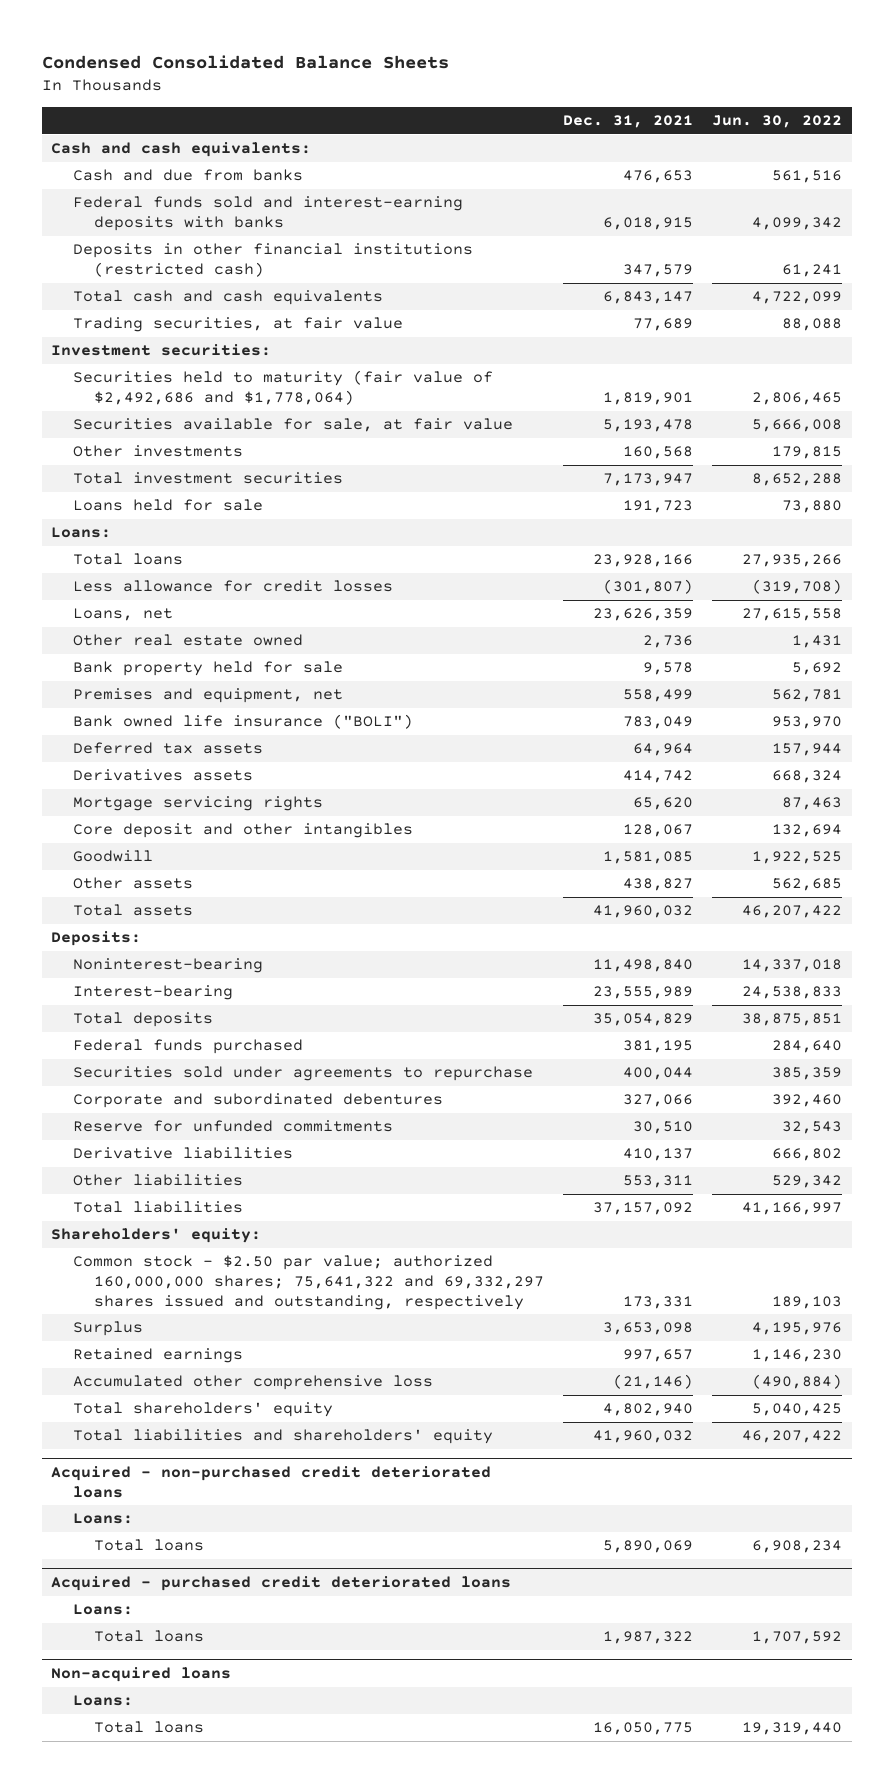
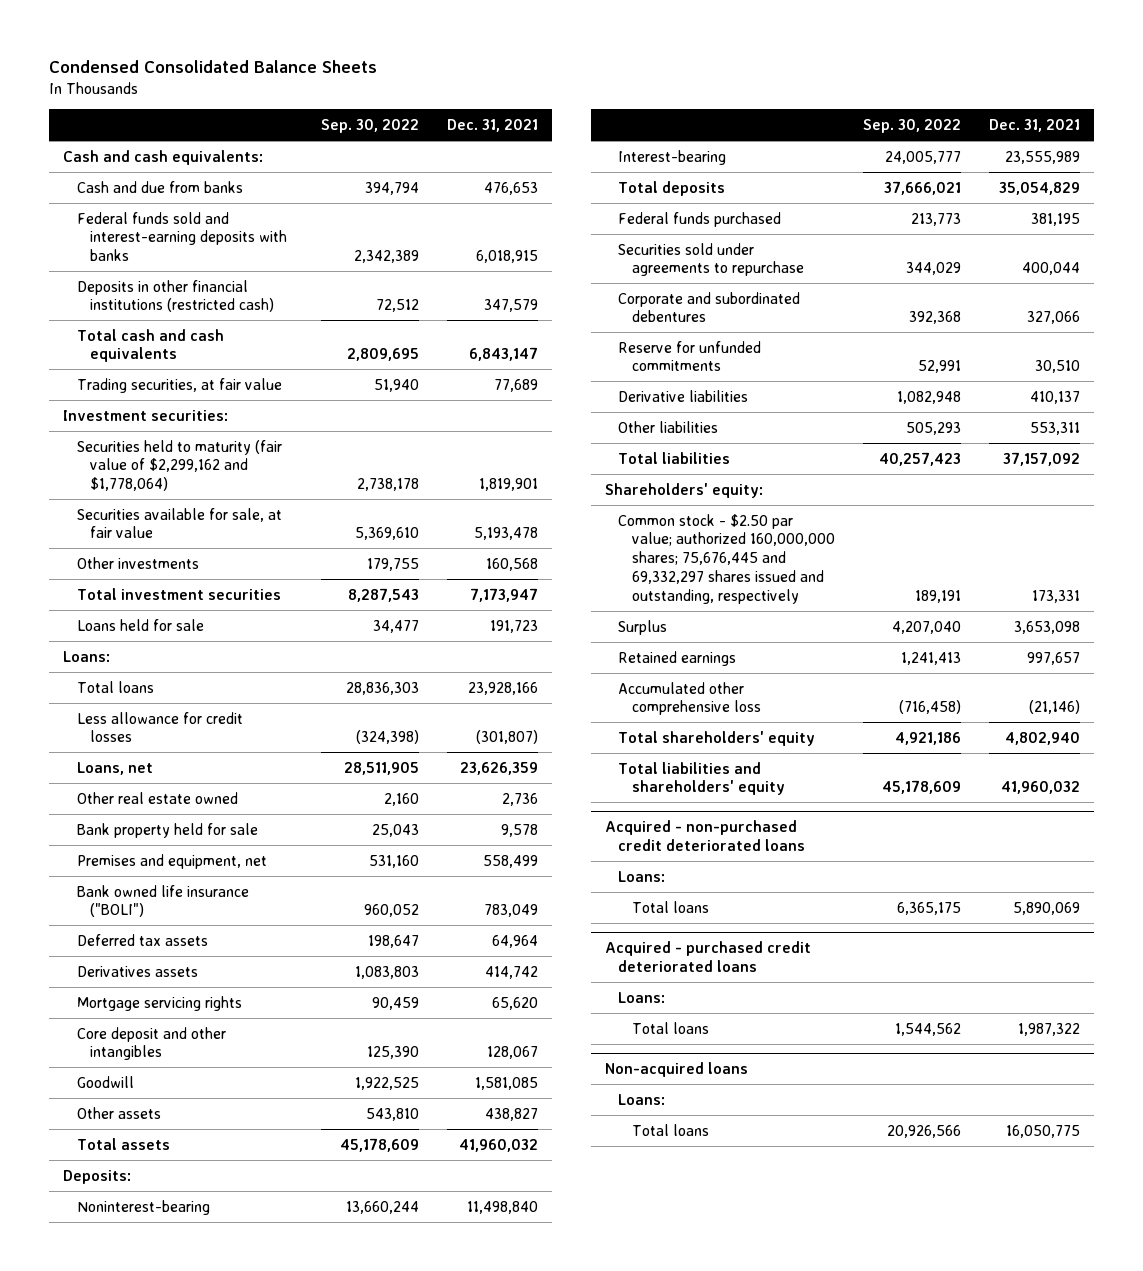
- | Dec. 31, 2021 | Jun. 30, 2022
+ | Sep. 30, 2022 | Dec. 31, 2021
- Securities held to maturity (fair value of $2,492,686 and $1,778,064) | 1,819,901 | 2,806,465
+ Securities held to maturity (fair value of $2,299,162 and $1,778,064) | 2,738,178 | 1,819,901
- Common stock - $2.50 par value; authorized 160,000,000 shares; 75,641,322 and 69,332,297 shares issued and outstanding, respectively | 173,331 | 189,103
+ Common stock - $2.50 par value; authorized 160,000,000 shares; 75,676,445 and 69,332,297 shares issued and outstanding, respectively | 189,191 | 173,331

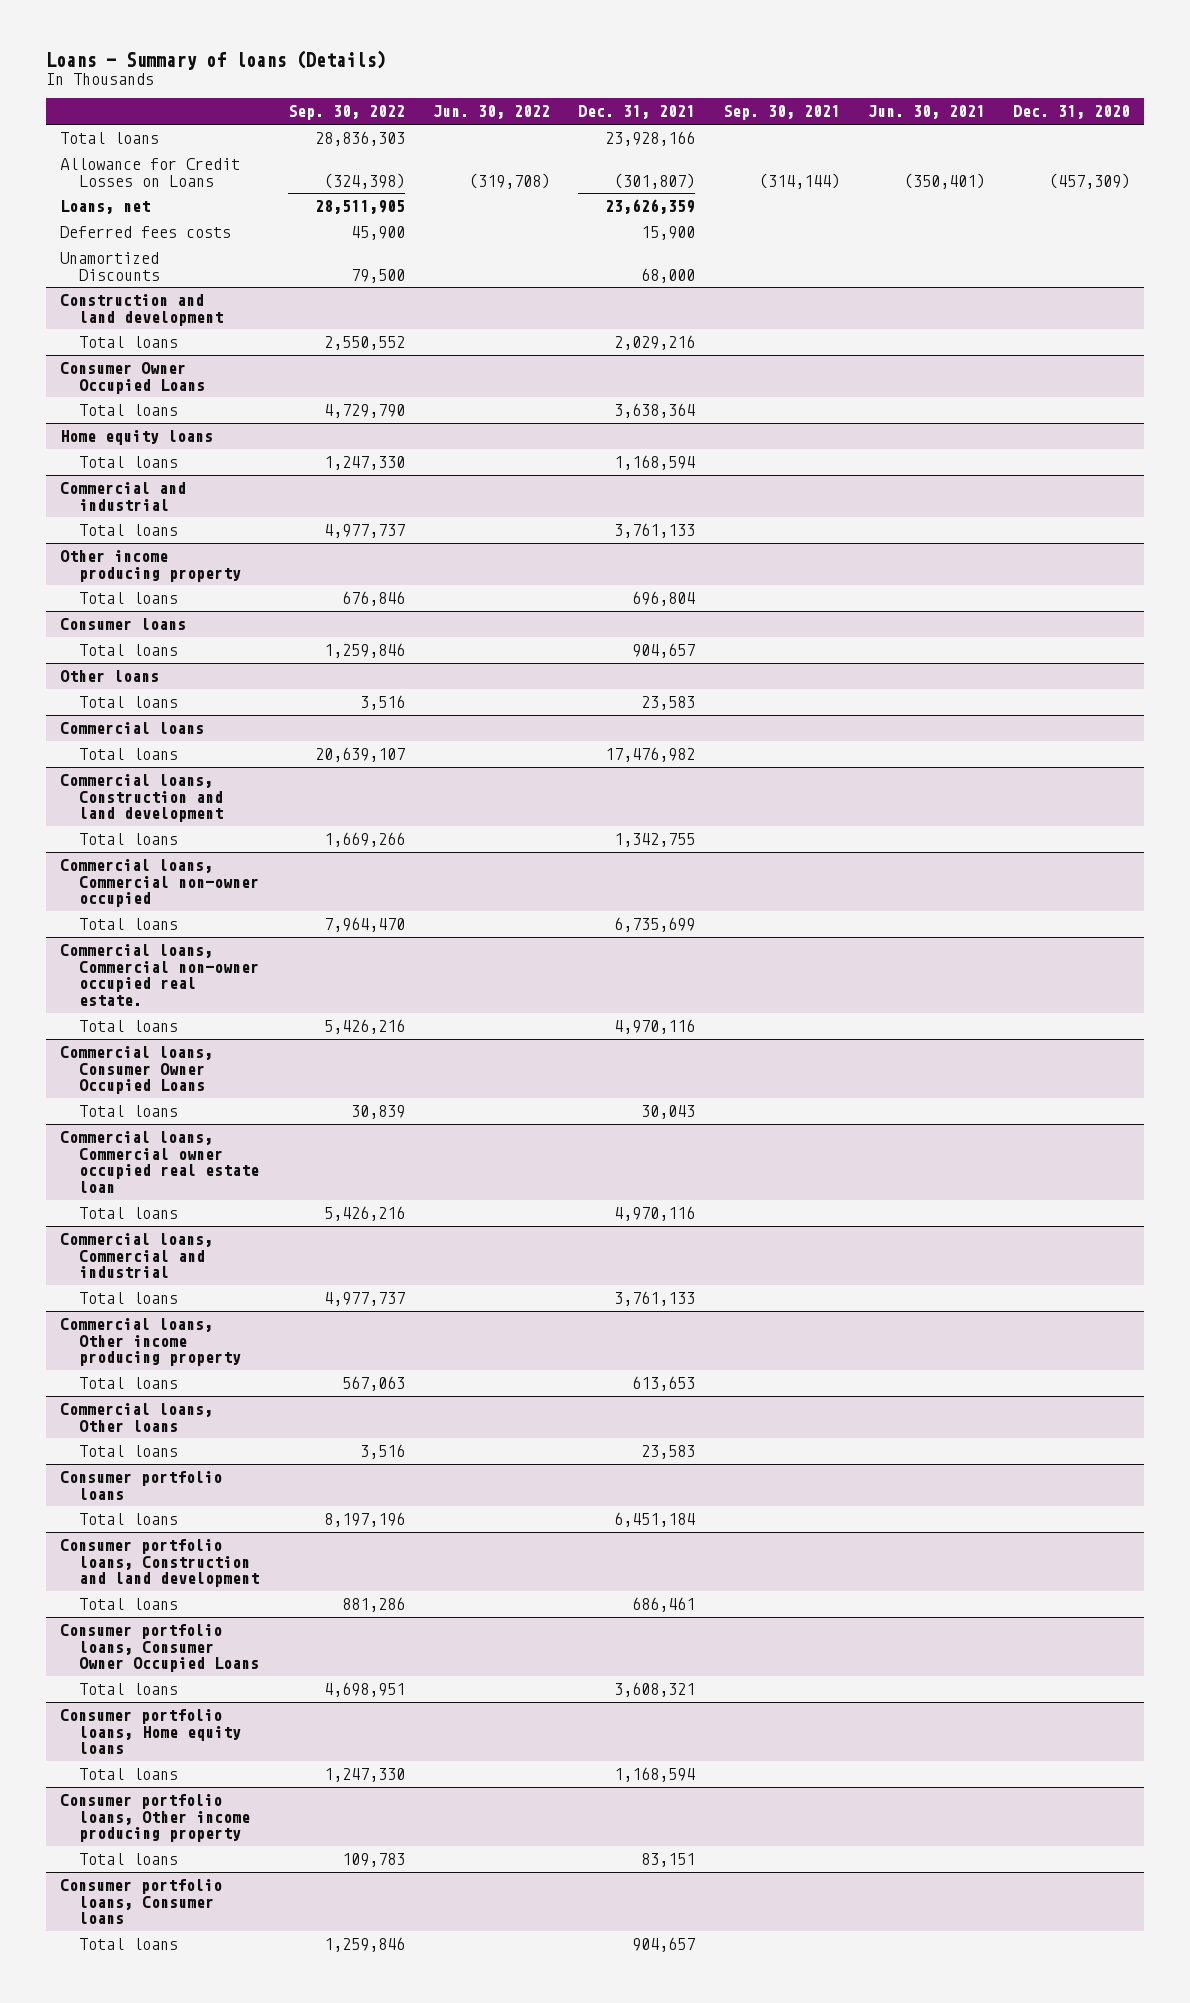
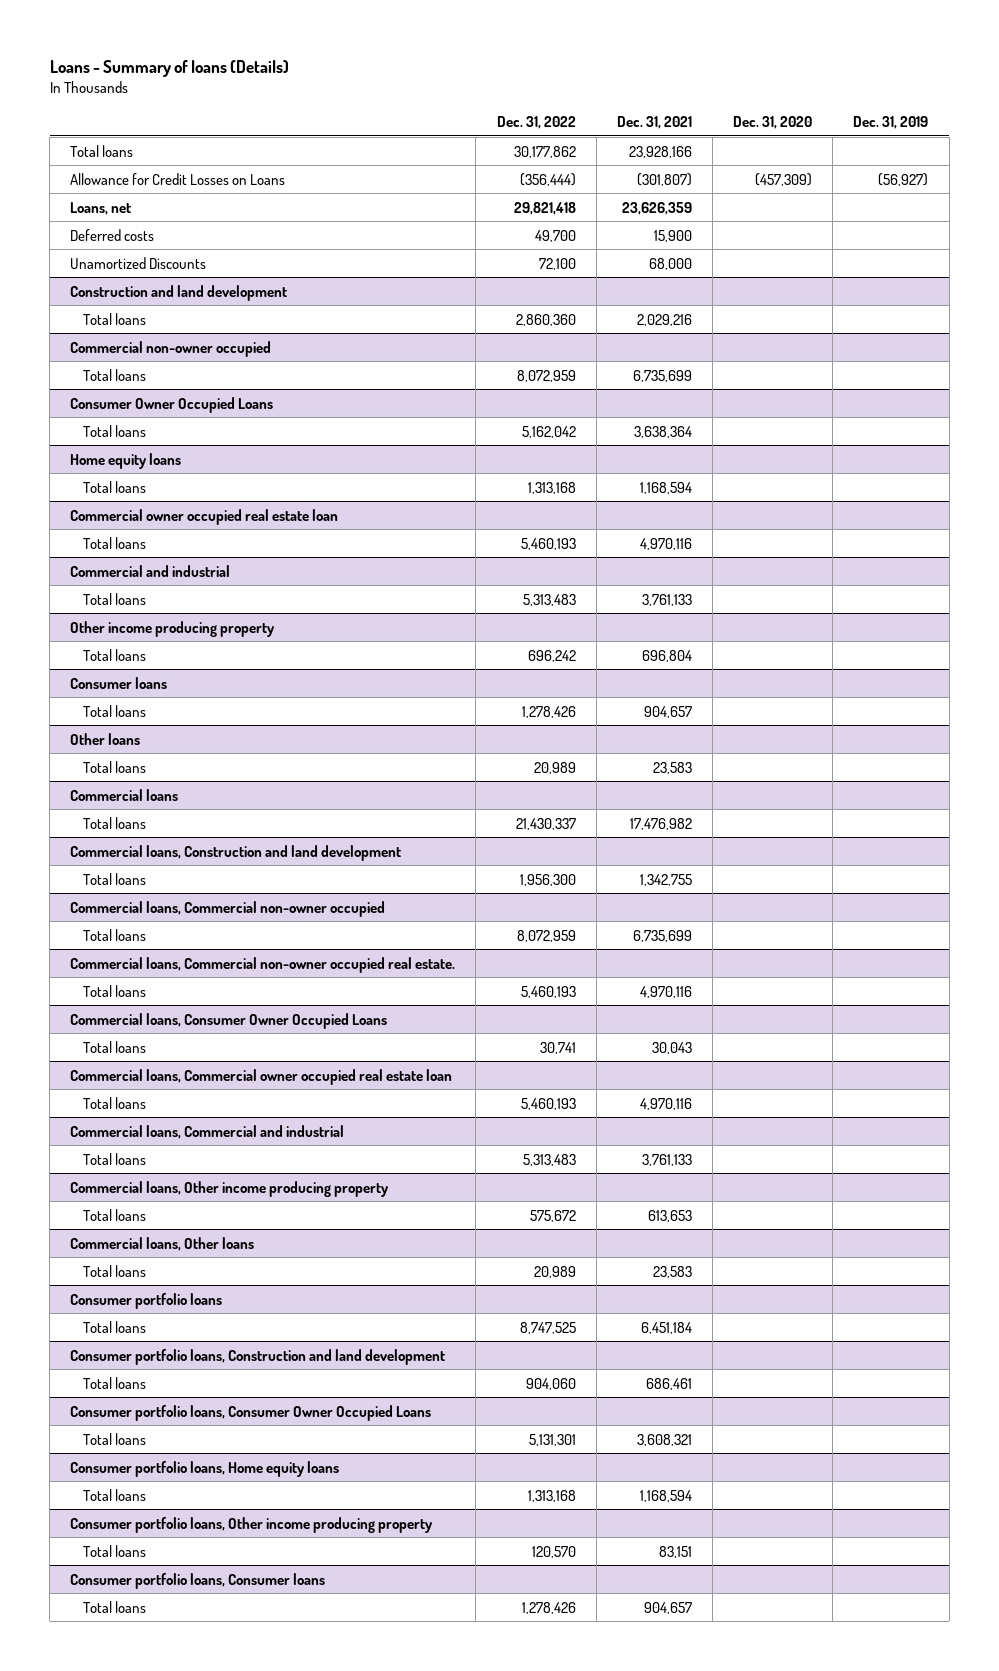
- | Sep. 30, 2022 | Jun. 30, 2022 | Dec. 31, 2021 | Sep. 30, 2021 | Jun. 30, 2021 | Dec. 31, 2020
+ | Dec. 31, 2022 | Dec. 31, 2021 | Dec. 31, 2020 | Dec. 31, 2019
- Deferred fees costs | 45,900 | | 15,900 | | |
+ Deferred costs | 49,700 | 15,900 | |
+ Commercial non-owner occupied
+ Total loans | 8,072,959 | 6,735,699 | |
+ Commercial owner occupied real estate loan
+ Total loans | 5,460,193 | 4,970,116 | |

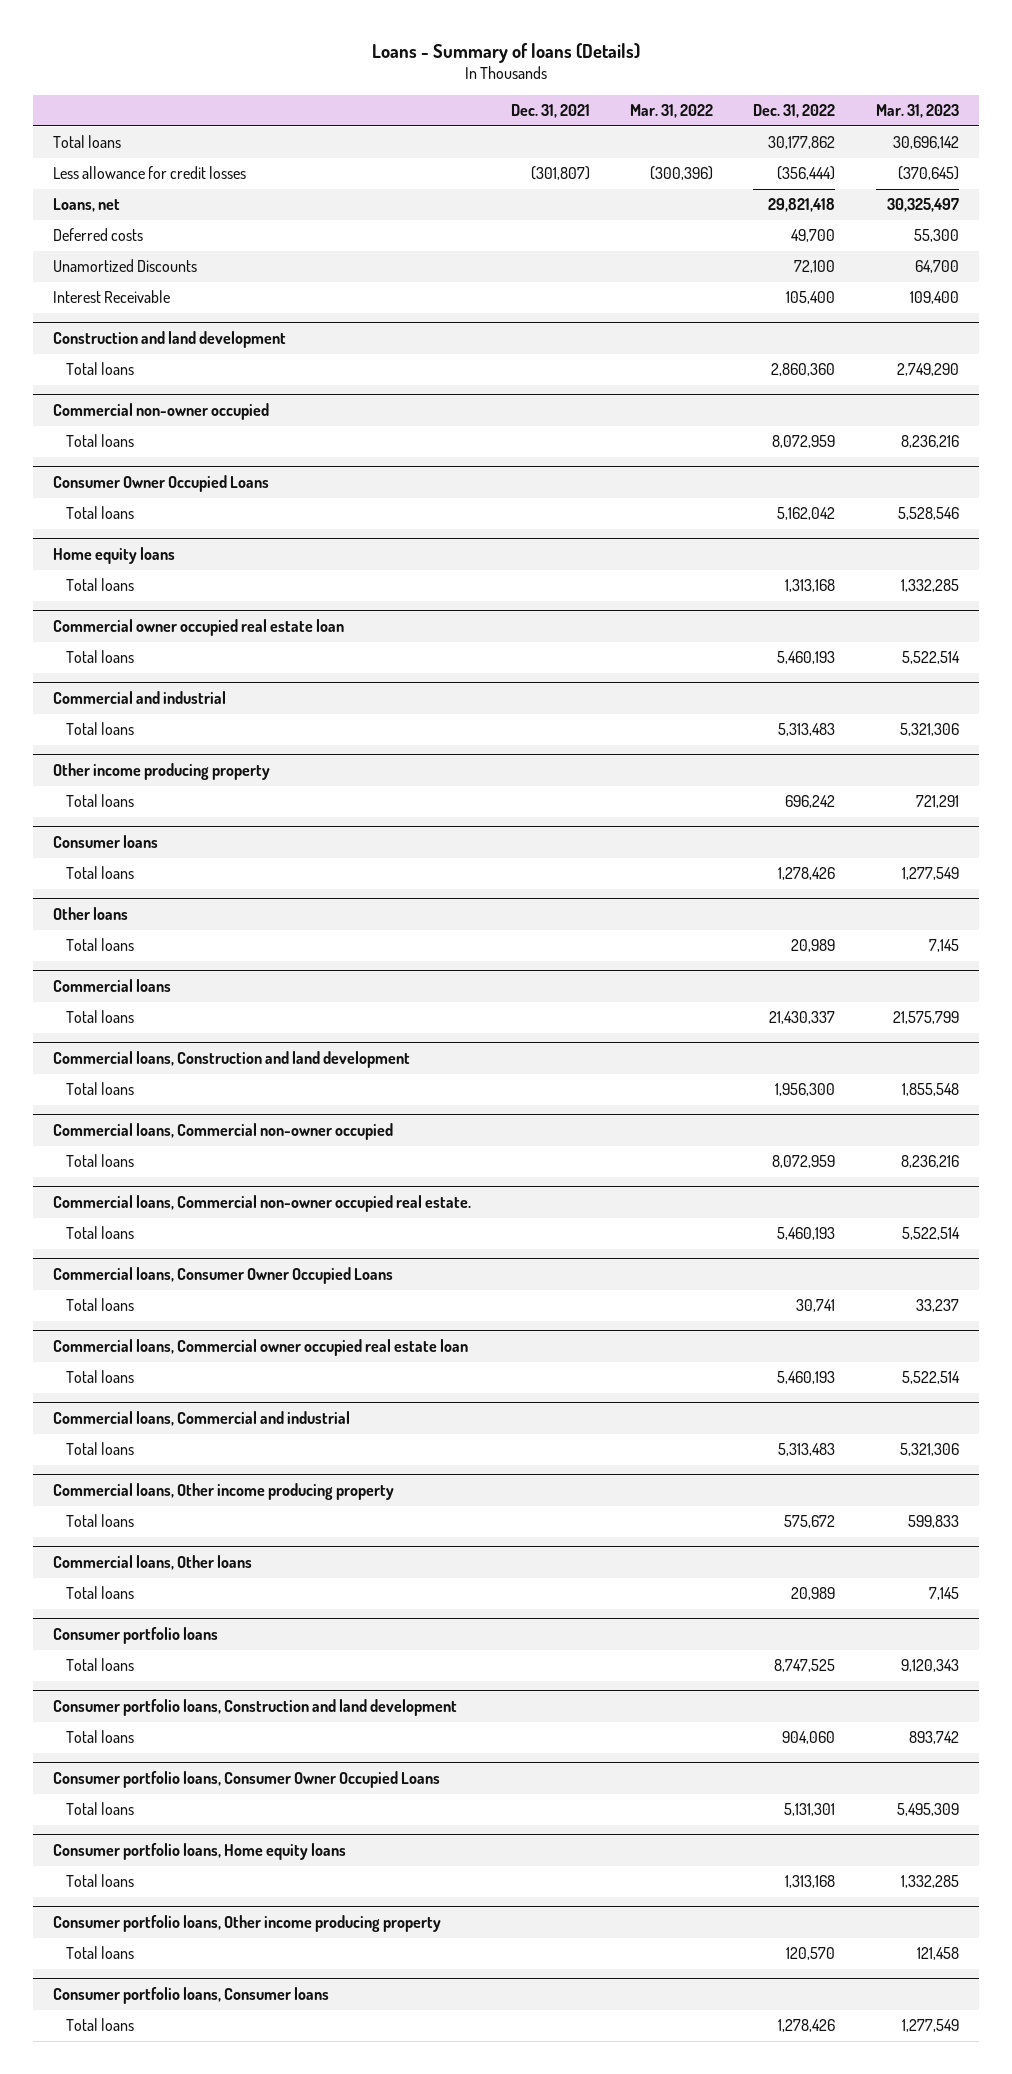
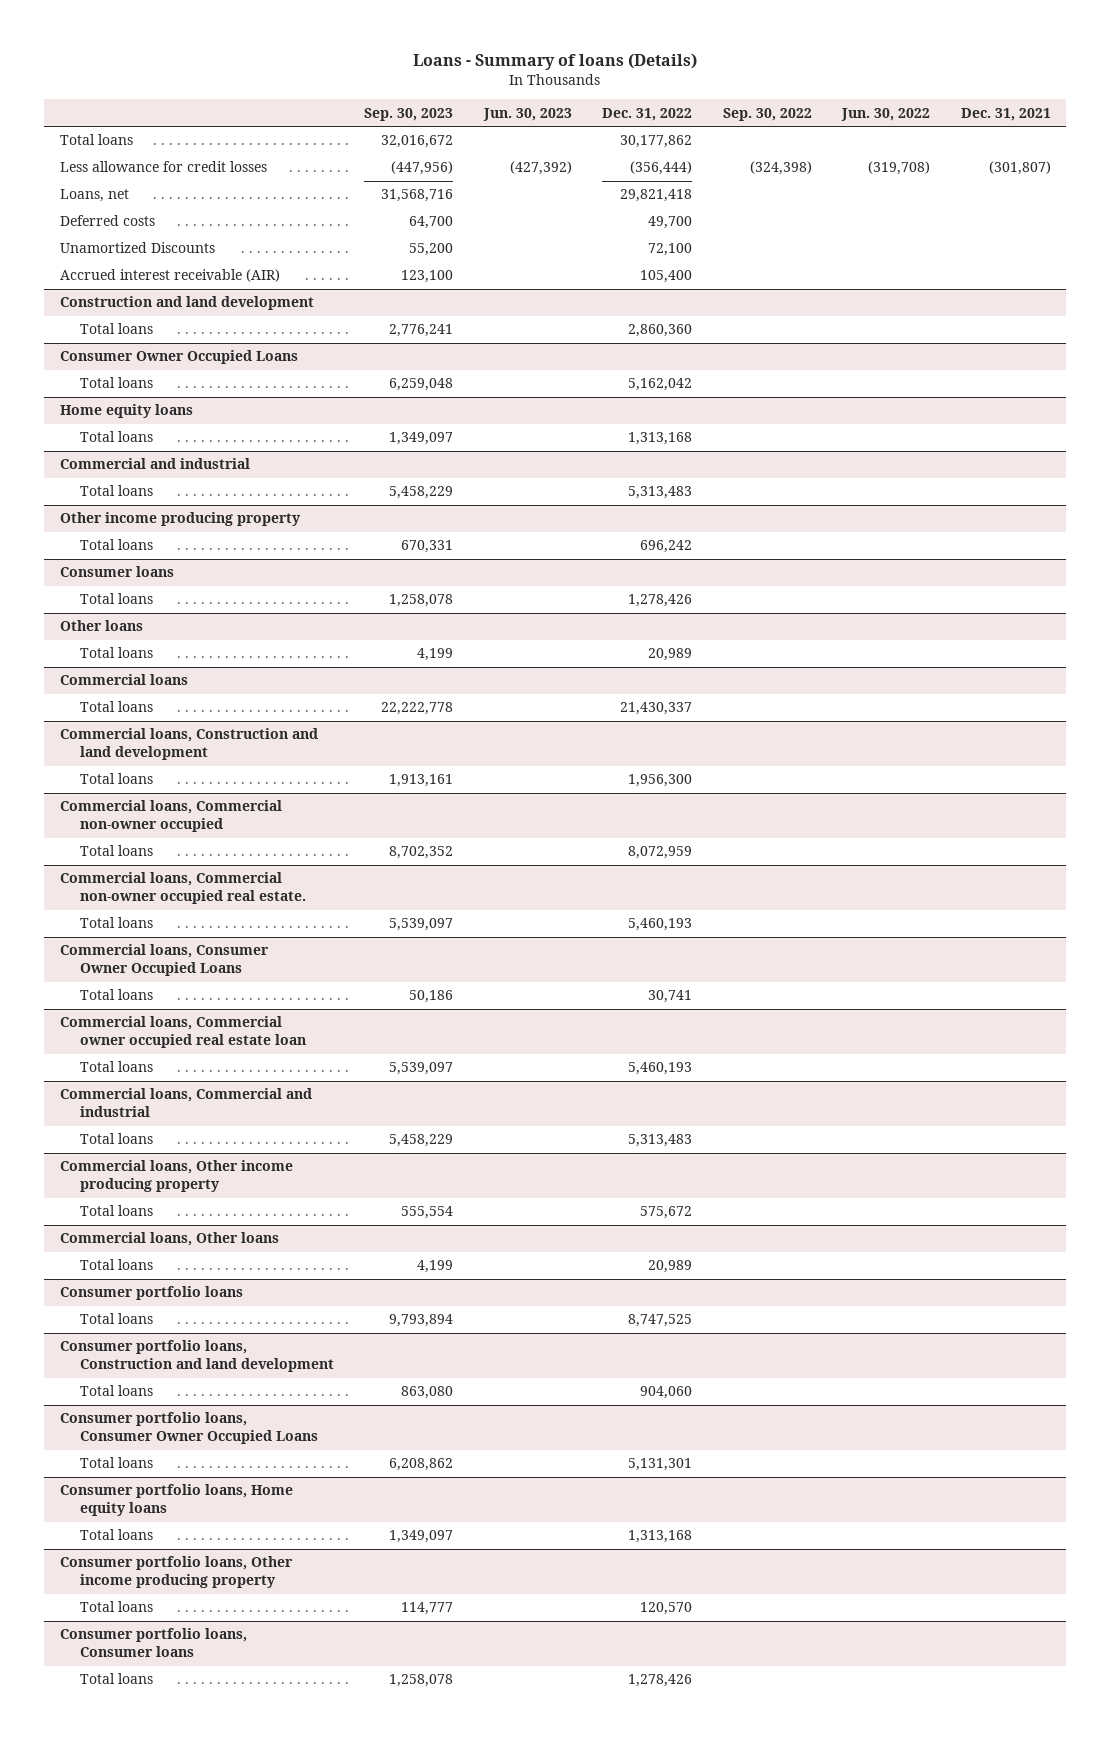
- | Dec. 31, 2021 | Mar. 31, 2022 | Dec. 31, 2022 | Mar. 31, 2023
+ | Sep. 30, 2023 | Jun. 30, 2023 | Dec. 31, 2022 | Sep. 30, 2022 | Jun. 30, 2022 | Dec. 31, 2021
- Interest Receivable | | | 105,400 | 109,400
+ Accrued interest receivable (AIR) | 123,100 | | 105,400 | | |
- Commercial non-owner occupied
- Total loans | | | 8,072,959 | 8,236,216
- Commercial owner occupied real estate loan
- Total loans | | | 5,460,193 | 5,522,514

